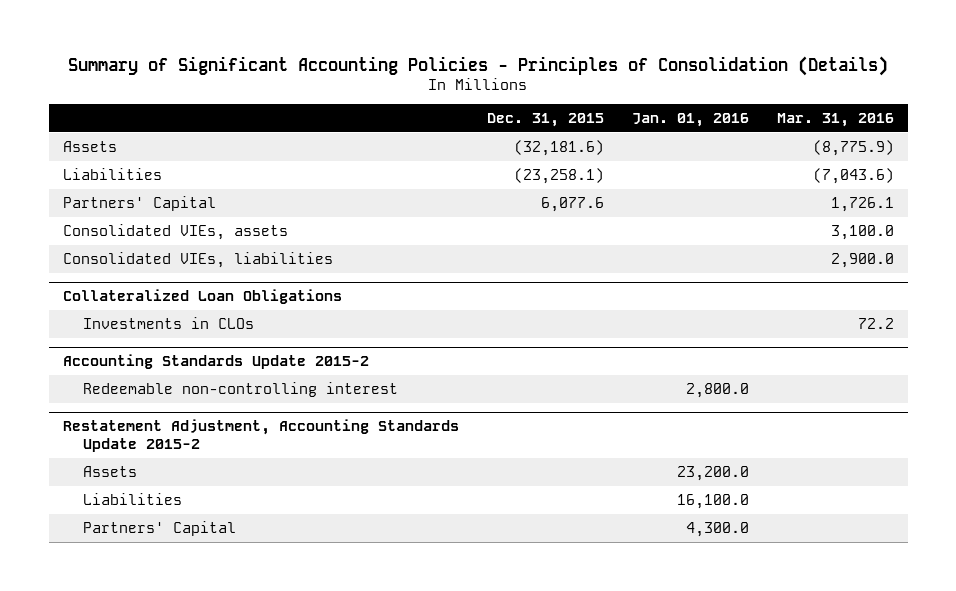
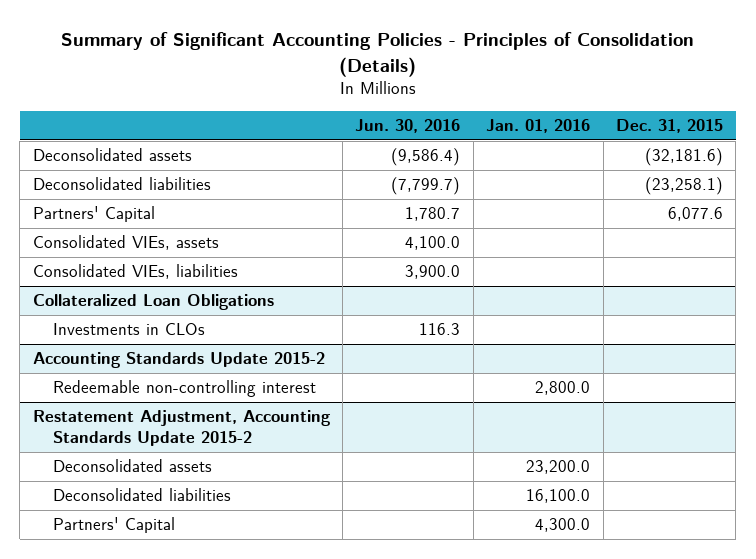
- | Dec. 31, 2015 | Jan. 01, 2016 | Mar. 31, 2016
+ | Jun. 30, 2016 | Jan. 01, 2016 | Dec. 31, 2015
- Assets | (32,181.6) | | (8,775.9)
- Liabilities | (23,258.1) | | (7,043.6)
+ Deconsolidated assets | (9,586.4) | | (32,181.6)
+ Deconsolidated liabilities | (7,799.7) | | (23,258.1)
@ Restatement Adjustment, Accounting Standards Update 2015-2
- Assets | | 23,200.0 |
- Liabilities | | 16,100.0 |
+ Deconsolidated assets | | 23,200.0 |
+ Deconsolidated liabilities | | 16,100.0 |

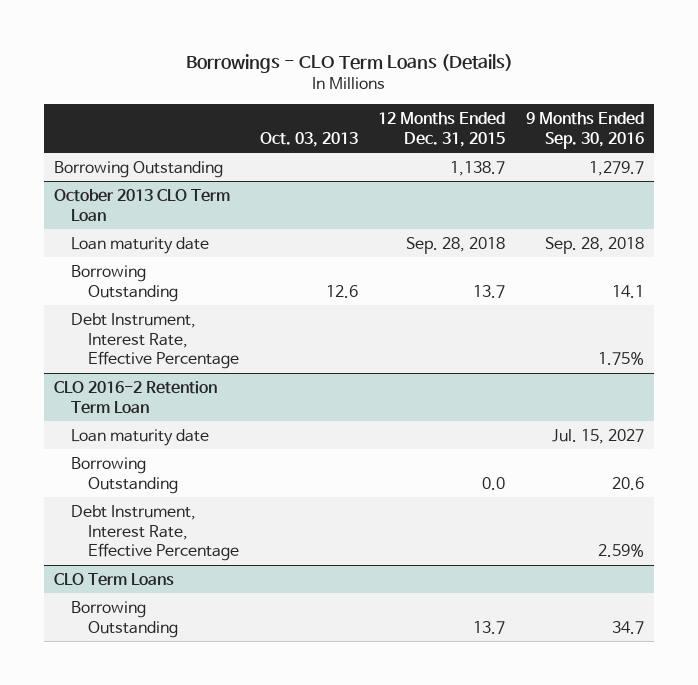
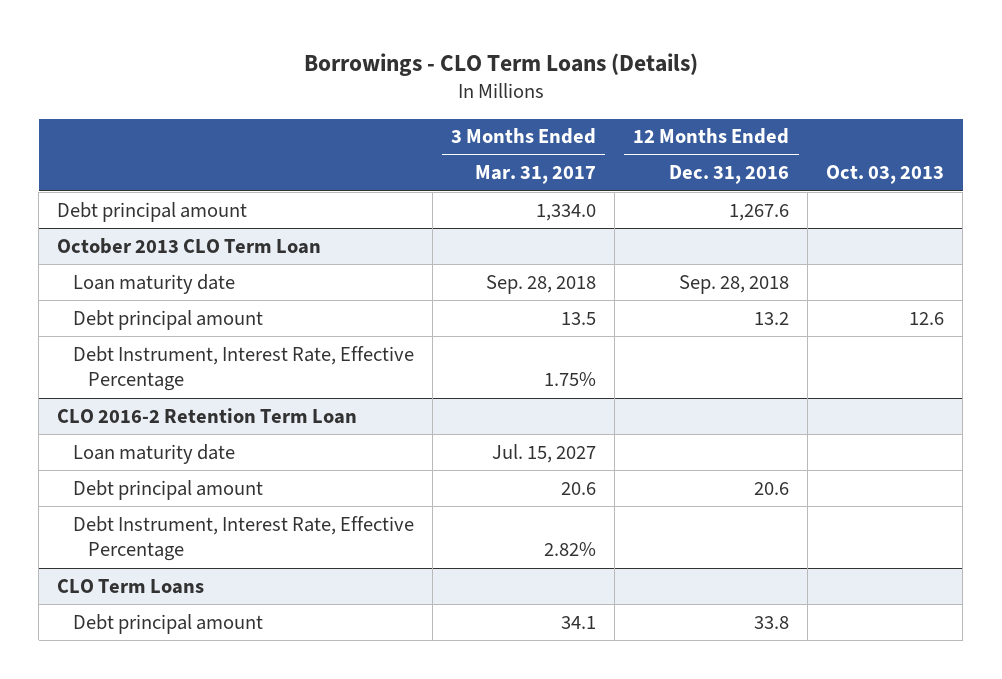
- | Oct. 03, 2013 | 12 Months Ended Dec. 31, 2015 | 9 Months Ended Sep. 30, 2016
+ | 3 Months Ended Mar. 31, 2017 | 12 Months Ended Dec. 31, 2016 | Oct. 03, 2013
- Borrowing Outstanding | | 1,138.7 | 1,279.7
+ Debt principal amount | 1,334.0 | 1,267.6 |
@ October 2013 CLO Term Loan
- Borrowing Outstanding | 12.6 | 13.7 | 14.1
+ Debt principal amount | 13.5 | 13.2 | 12.6
@ CLO 2016-2 Retention Term Loan
- Borrowing Outstanding | | 0.0 | 20.6
+ Debt principal amount | 20.6 | 20.6 |
@ CLO Term Loans
- Borrowing Outstanding | | 13.7 | 34.7
+ Debt principal amount | 34.1 | 33.8 |

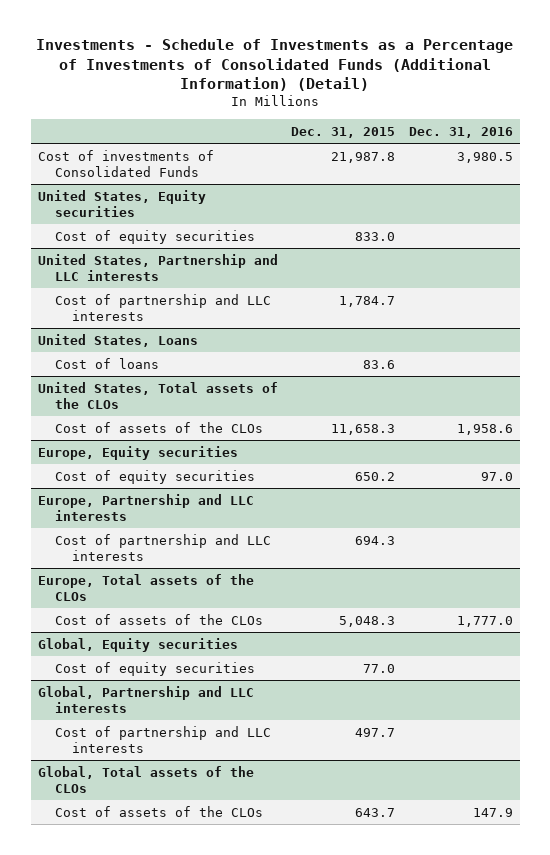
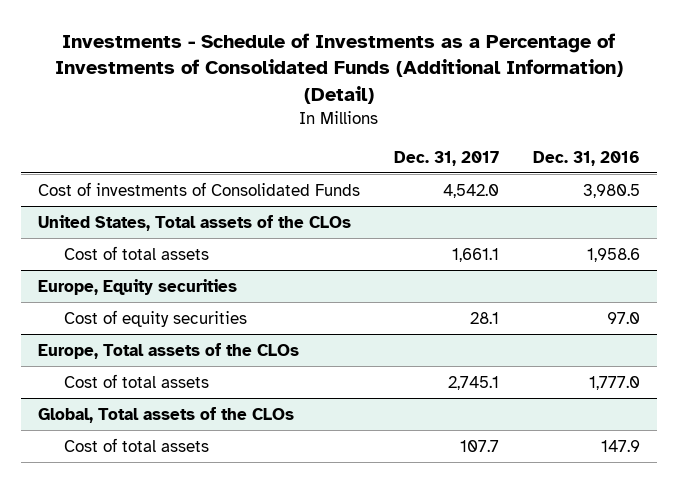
- | Dec. 31, 2015 | Dec. 31, 2016
+ | Dec. 31, 2017 | Dec. 31, 2016
- United States, Equity securities
- Cost of equity securities | 833.0 |
- United States, Partnership and LLC interests
- Cost of partnership and LLC interests | 1,784.7 |
- United States, Loans
- Cost of loans | 83.6 |
@ United States, Total assets of the CLOs
- Cost of assets of the CLOs | 11,658.3 | 1,958.6
+ Cost of total assets | 1,661.1 | 1,958.6
- Europe, Partnership and LLC interests
- Cost of partnership and LLC interests | 694.3 |
@ Europe, Total assets of the CLOs
- Cost of assets of the CLOs | 5,048.3 | 1,777.0
- Global, Equity securities
- Cost of equity securities | 77.0 |
- Global, Partnership and LLC interests
- Cost of partnership and LLC interests | 497.7 |
@ Europe, Total assets of the CLOs
+ Cost of total assets | 2,745.1 | 1,777.0
@ Global, Total assets of the CLOs
- Cost of assets of the CLOs | 643.7 | 147.9
+ Cost of total assets | 107.7 | 147.9

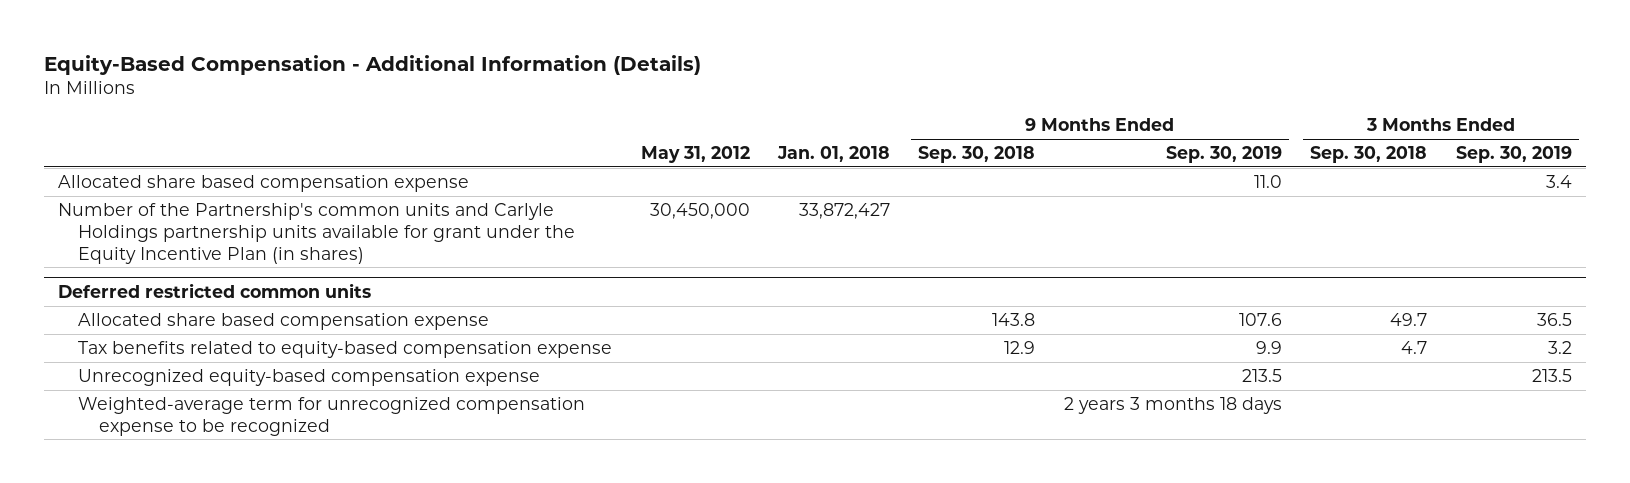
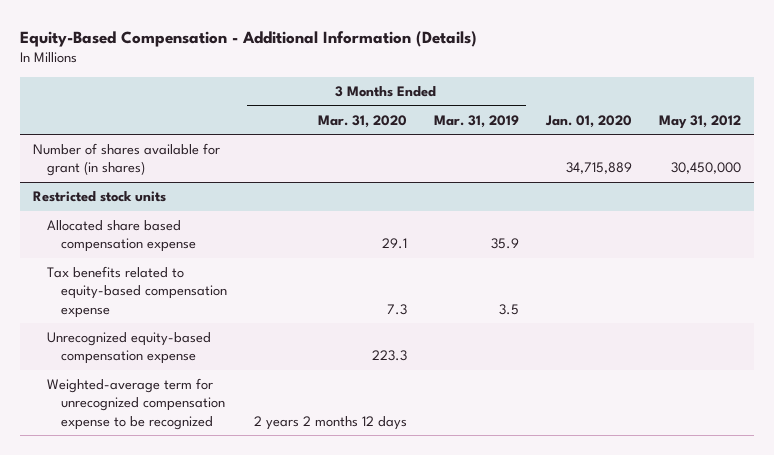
- | May 31, 2012 | Jan. 01, 2018 | 9 Months Ended Sep. 30, 2018 | 9 Months Ended Sep. 30, 2019 | 3 Months Ended Sep. 30, 2018 | 3 Months Ended Sep. 30, 2019
+ | 3 Months Ended Mar. 31, 2020 | 3 Months Ended Mar. 31, 2019 | Jan. 01, 2020 | May 31, 2012
- Allocated share based compensation expense | | | | 11.0 | | 3.4
- Number of the Partnership's common units and Carlyle Holdings partnership units available for grant under the Equity Incentive Plan (in shares) | 30,450,000 | 33,872,427 | | | |
- Deferred restricted common units
+ Number of shares available for grant (in shares) | | | 34,715,889 | 30,450,000
+ Restricted stock units

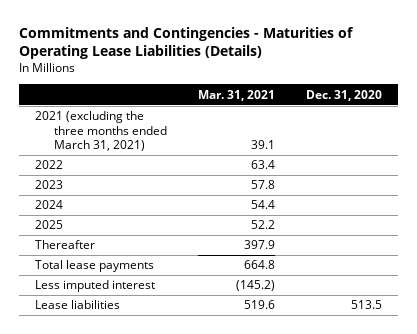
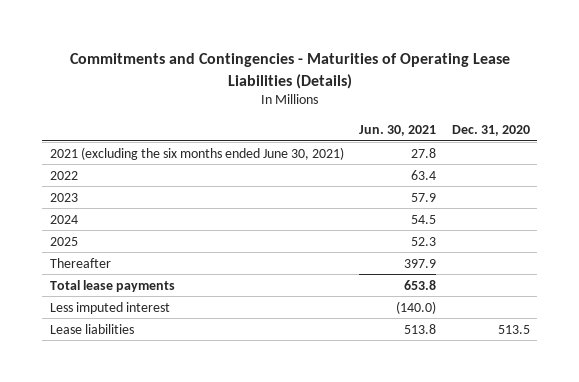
- | Mar. 31, 2021 | Dec. 31, 2020
+ | Jun. 30, 2021 | Dec. 31, 2020
- 2021 (excluding the three months ended March 31, 2021) | 39.1 |
+ 2021 (excluding the six months ended June 30, 2021) | 27.8 |

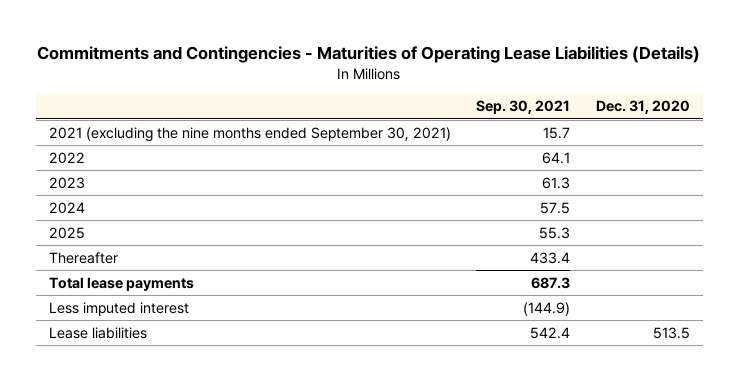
- | Jun. 30, 2021 | Dec. 31, 2020
+ | Sep. 30, 2021 | Dec. 31, 2020
- 2021 (excluding the six months ended June 30, 2021) | 27.8 |
+ 2021 (excluding the nine months ended September 30, 2021) | 15.7 |

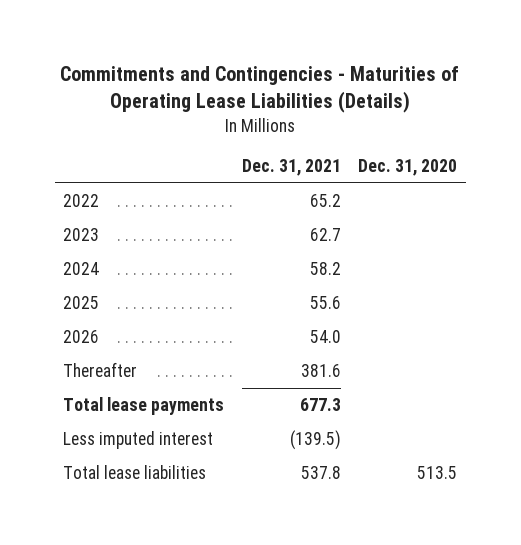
- | Sep. 30, 2021 | Dec. 31, 2020
+ | Dec. 31, 2021 | Dec. 31, 2020
- 2021 (excluding the nine months ended September 30, 2021) | 15.7 |
+ 2026 | 54.0 |
- Lease liabilities | 542.4 | 513.5
+ Total lease liabilities | 537.8 | 513.5

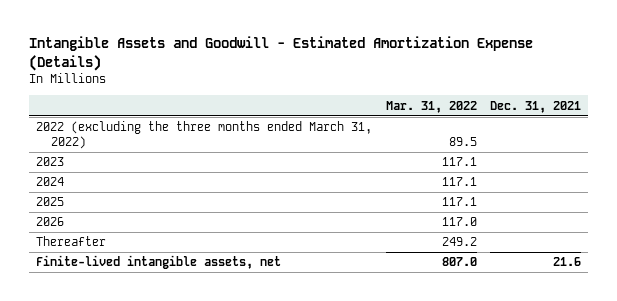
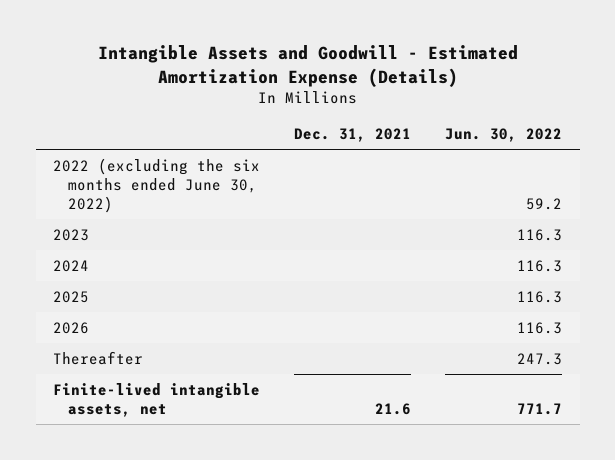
- | Mar. 31, 2022 | Dec. 31, 2021
+ | Dec. 31, 2021 | Jun. 30, 2022
- 2022 (excluding the three months ended March 31, 2022) | 89.5 |
+ 2022 (excluding the six months ended June 30, 2022) | | 59.2

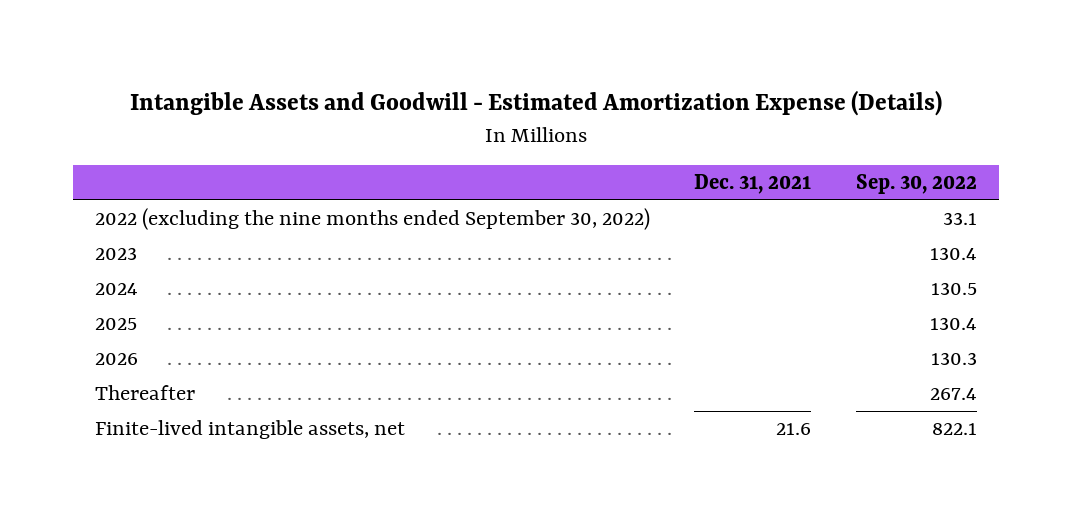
- | Dec. 31, 2021 | Jun. 30, 2022
+ | Dec. 31, 2021 | Sep. 30, 2022
- 2022 (excluding the six months ended June 30, 2022) | | 59.2
+ 2022 (excluding the nine months ended September 30, 2022) | | 33.1

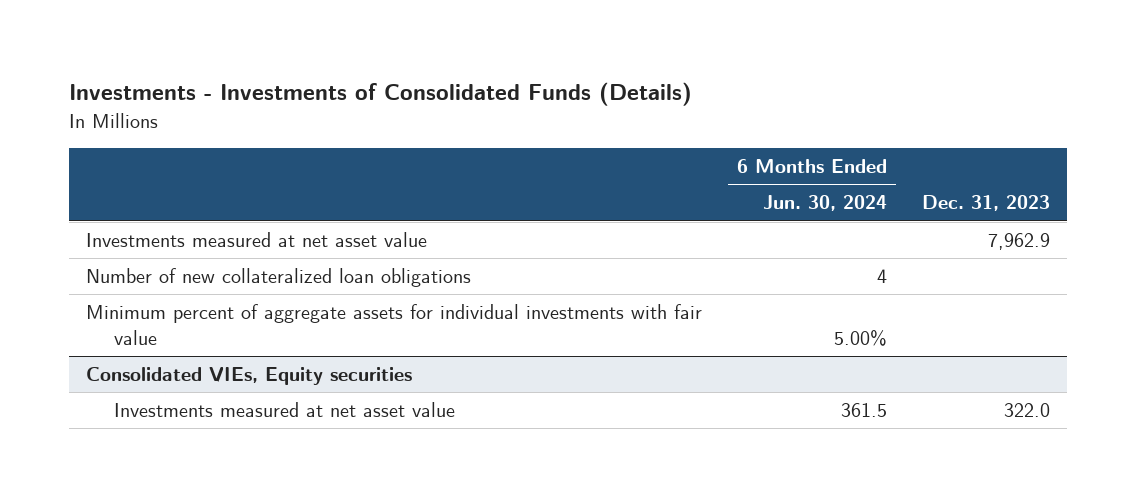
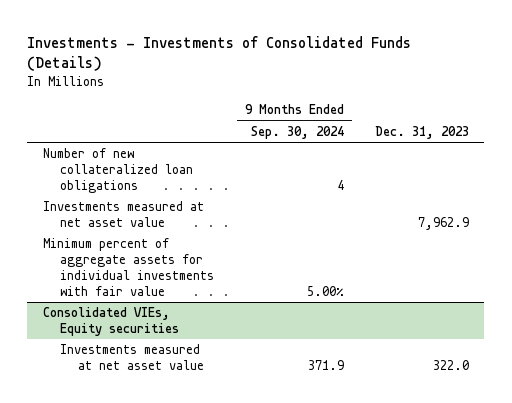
- | 6 Months Ended Jun. 30, 2024 | Dec. 31, 2023
+ | 9 Months Ended Sep. 30, 2024 | Dec. 31, 2023
moved down: Investments measured at net asset value | | 7,962.9

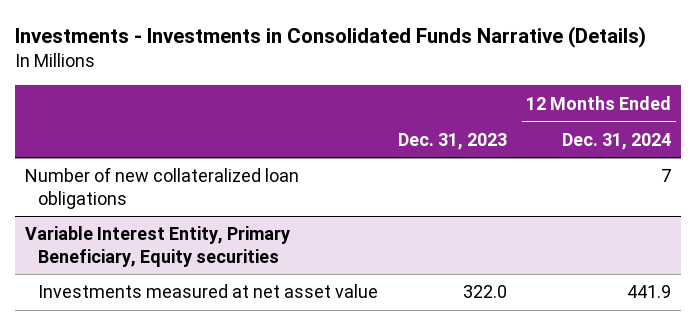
- Investments - Investments of Consolidated Funds (Details)
+ Investments - Investments in Consolidated Funds Narrative (Details)
- | 9 Months Ended Sep. 30, 2024 | Dec. 31, 2023
+ | Dec. 31, 2023 | 12 Months Ended Dec. 31, 2024
- Investments measured at net asset value | | 7,962.9
- Minimum percent of aggregate assets for individual investments with fair value | 5.00% |
- Consolidated VIEs, Equity securities
+ Variable Interest Entity, Primary Beneficiary, Equity securities

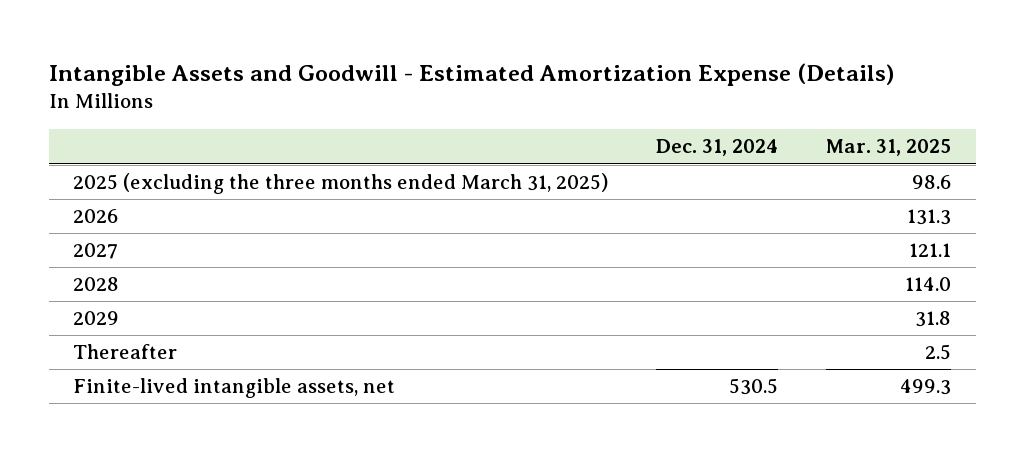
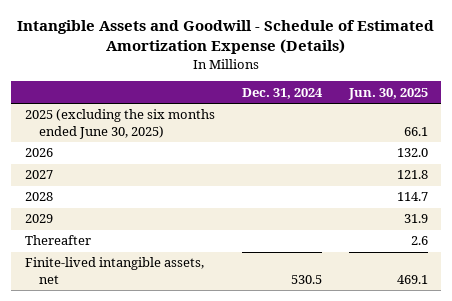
- Intangible Assets and Goodwill - Estimated Amortization Expense (Details)
+ Intangible Assets and Goodwill - Schedule of Estimated Amortization Expense (Details)
- | Dec. 31, 2024 | Mar. 31, 2025
+ | Dec. 31, 2024 | Jun. 30, 2025
- 2025 (excluding the three months ended March 31, 2025) | | 98.6
+ 2025 (excluding the six months ended June 30, 2025) | | 66.1

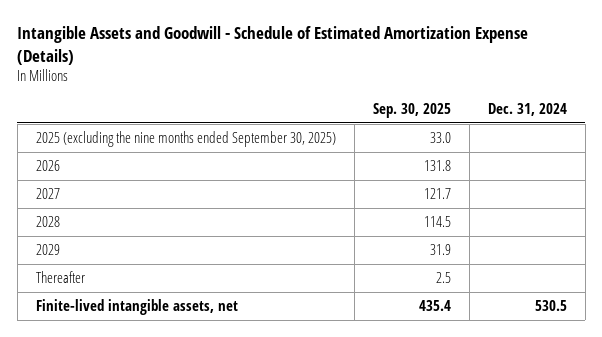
- | Dec. 31, 2024 | Jun. 30, 2025
+ | Sep. 30, 2025 | Dec. 31, 2024
- 2025 (excluding the six months ended June 30, 2025) | | 66.1
+ 2025 (excluding the nine months ended September 30, 2025) | 33.0 |

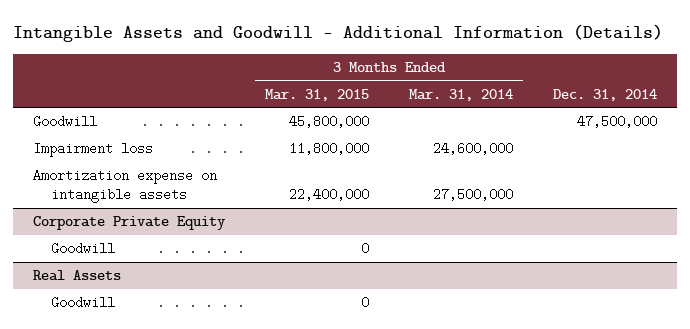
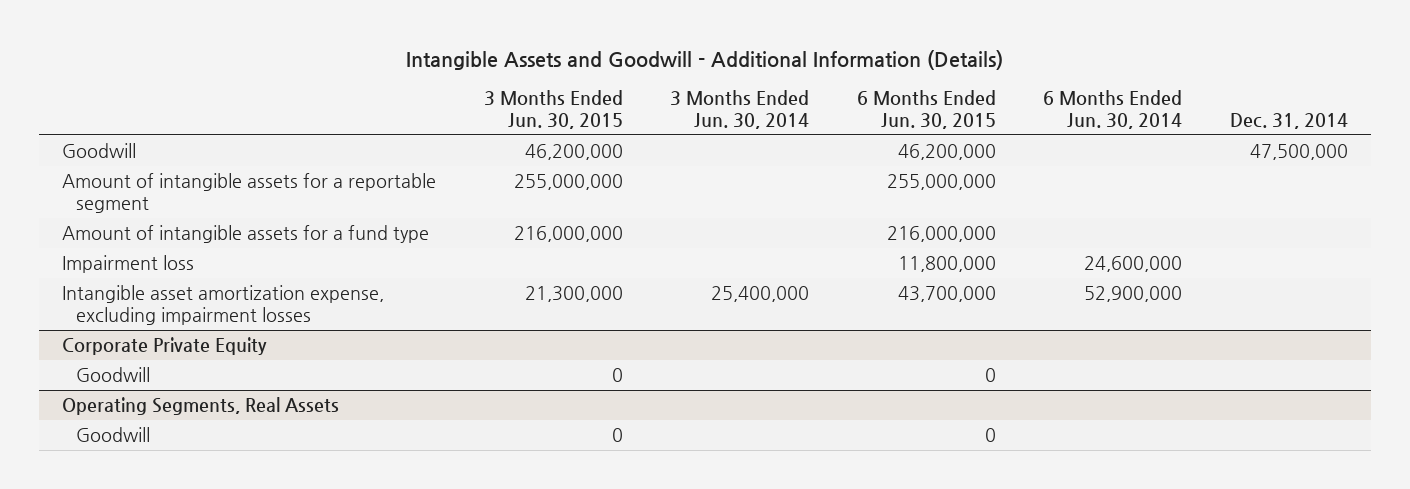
- | 3 Months Ended Mar. 31, 2015 | 3 Months Ended Mar. 31, 2014 | Dec. 31, 2014
+ | 3 Months Ended Jun. 30, 2015 | 3 Months Ended Jun. 30, 2014 | 6 Months Ended Jun. 30, 2015 | 6 Months Ended Jun. 30, 2014 | Dec. 31, 2014
+ Amount of intangible assets for a reportable segment | 255,000,000 | | 255,000,000 | |
+ Amount of intangible assets for a fund type | 216,000,000 | | 216,000,000 | |
- Amortization expense on intangible assets | 22,400,000 | 27,500,000 |
+ Intangible asset amortization expense, excluding impairment losses | 21,300,000 | 25,400,000 | 43,700,000 | 52,900,000 |
- Real Assets
+ Operating Segments, Real Assets

